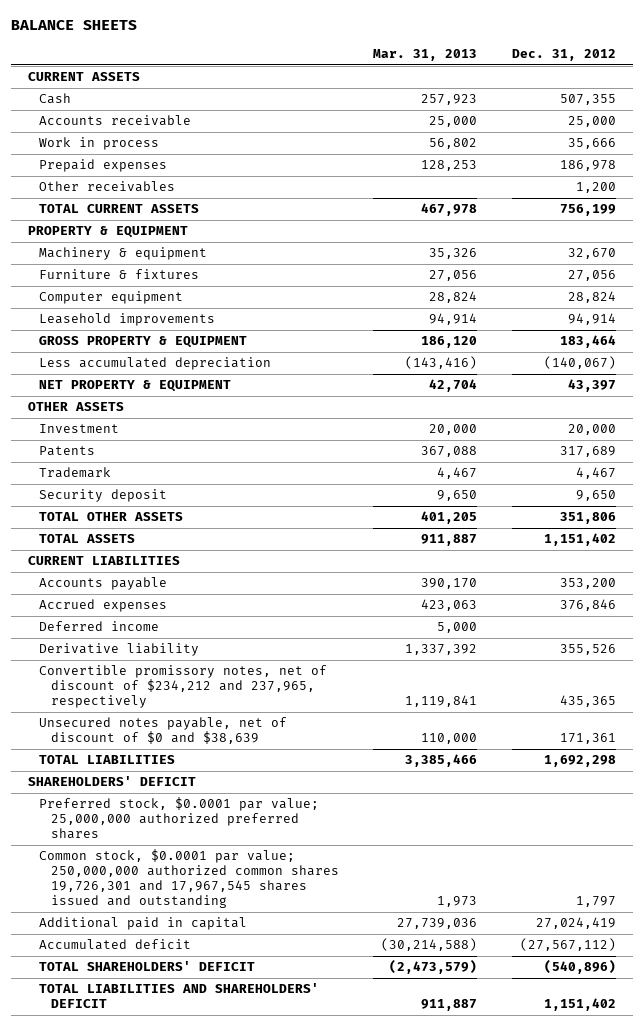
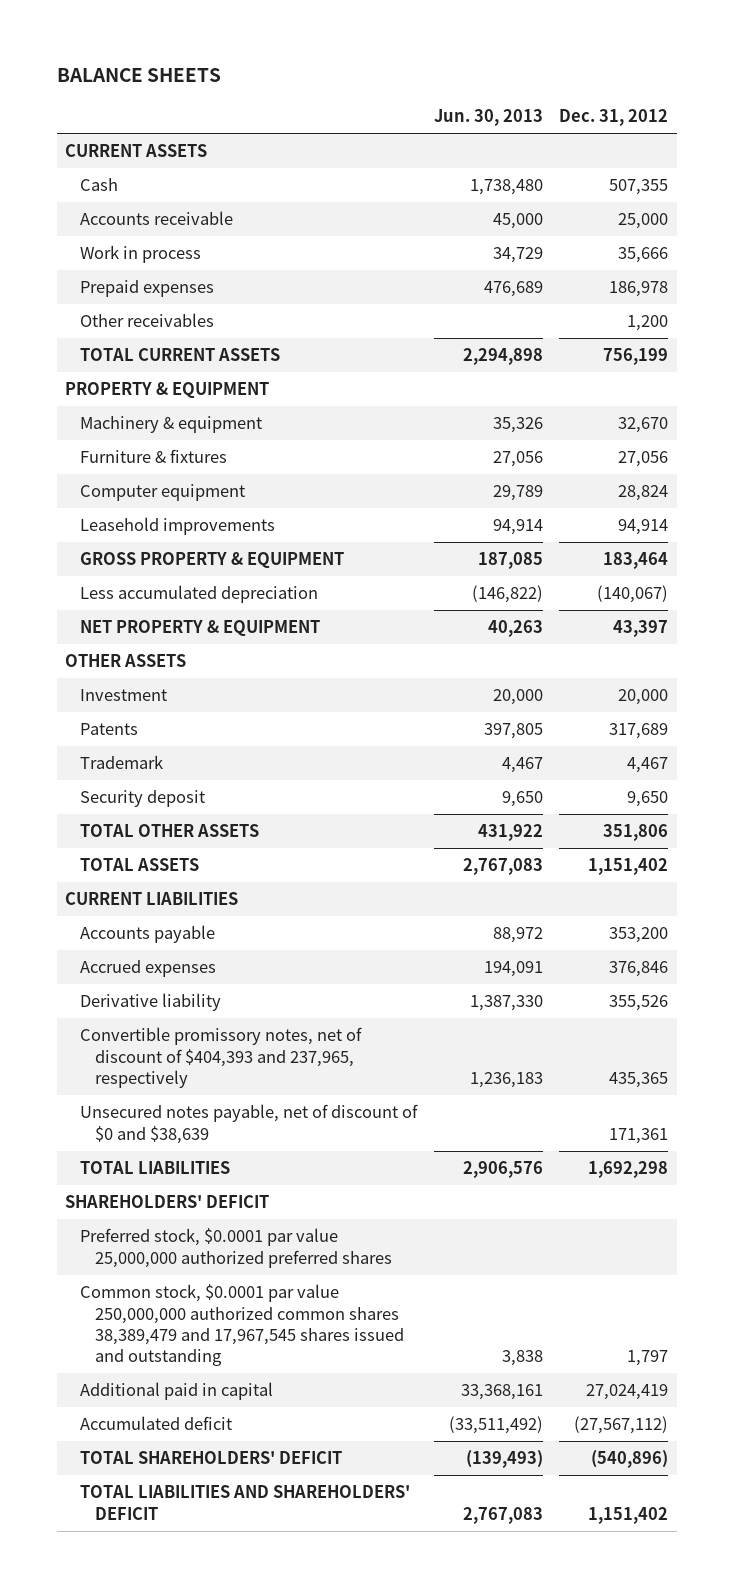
- | Mar. 31, 2013 | Dec. 31, 2012
+ | Jun. 30, 2013 | Dec. 31, 2012
- Deferred income | 5,000 |
- Convertible promissory notes, net of discount of $234,212 and 237,965, respectively | 1,119,841 | 435,365
+ Convertible promissory notes, net of discount of $404,393 and 237,965, respectively | 1,236,183 | 435,365
- Preferred stock, $0.0001 par value; 25,000,000 authorized preferred shares
- Common stock, $0.0001 par value; 250,000,000 authorized common shares 19,726,301 and 17,967,545 shares issued and outstanding | 1,973 | 1,797
+ Preferred stock, $0.0001 par value 25,000,000 authorized preferred shares
+ Common stock, $0.0001 par value 250,000,000 authorized common shares 38,389,479 and 17,967,545 shares issued and outstanding | 3,838 | 1,797

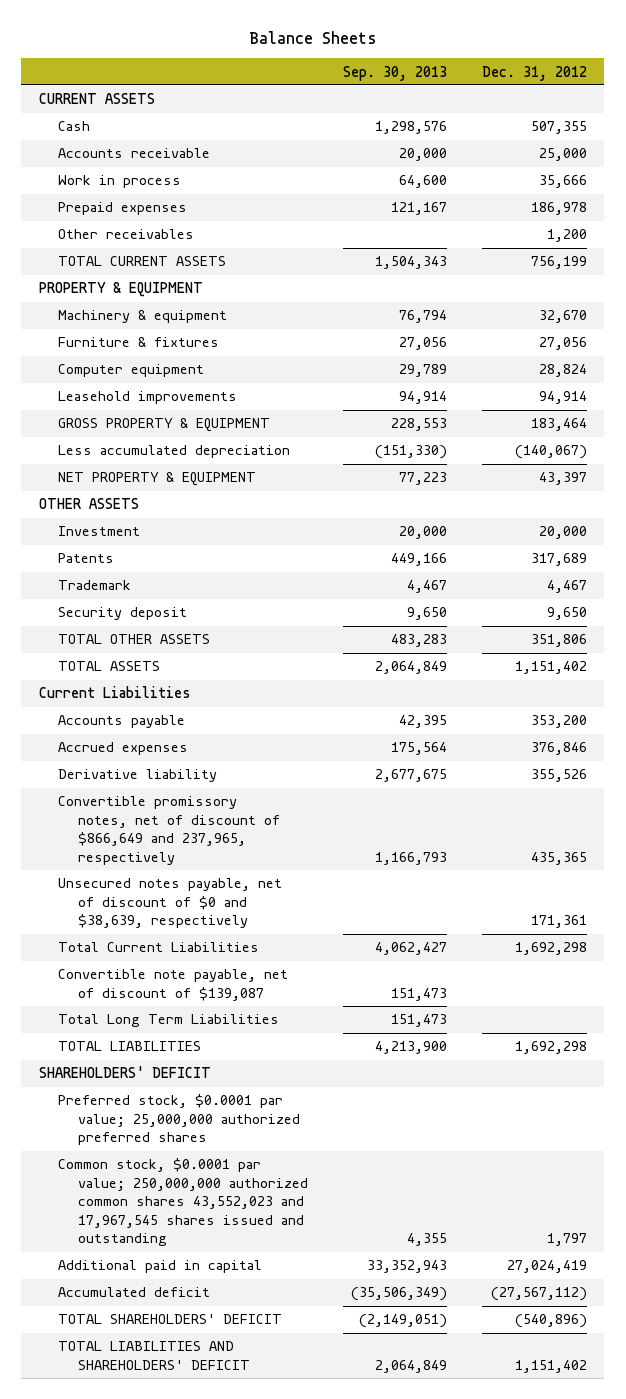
- BALANCE SHEETS
+ Balance Sheets
- | Jun. 30, 2013 | Dec. 31, 2012
+ | Sep. 30, 2013 | Dec. 31, 2012
- CURRENT LIABILITIES
+ Current Liabilities
- Convertible promissory notes, net of discount of $404,393 and 237,965, respectively | 1,236,183 | 435,365
- Unsecured notes payable, net of discount of $0 and $38,639 | | 171,361
+ Convertible promissory notes, net of discount of $866,649 and 237,965, respectively | 1,166,793 | 435,365
+ Unsecured notes payable, net of discount of $0 and $38,639, respectively | | 171,361
+ Total Current Liabilities | 4,062,427 | 1,692,298
+ Convertible note payable, net of discount of $139,087 | 151,473 |
+ Total Long Term Liabilities | 151,473 |
- Preferred stock, $0.0001 par value 25,000,000 authorized preferred shares
- Common stock, $0.0001 par value 250,000,000 authorized common shares 38,389,479 and 17,967,545 shares issued and outstanding | 3,838 | 1,797
+ Preferred stock, $0.0001 par value; 25,000,000 authorized preferred shares
+ Common stock, $0.0001 par value; 250,000,000 authorized common shares 43,552,023 and 17,967,545 shares issued and outstanding | 4,355 | 1,797

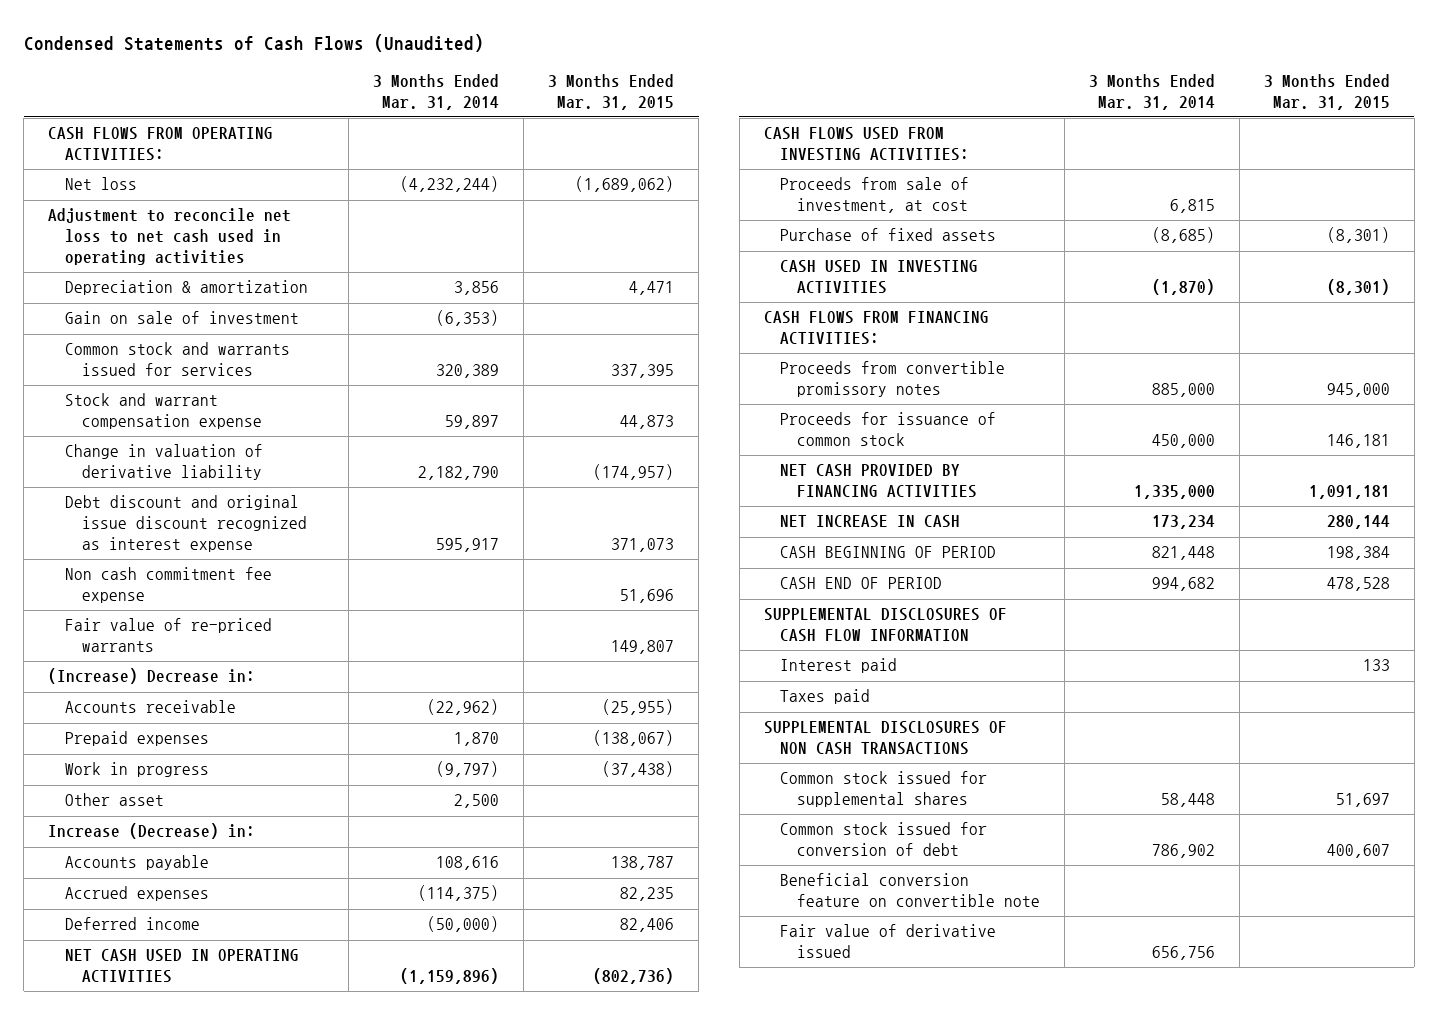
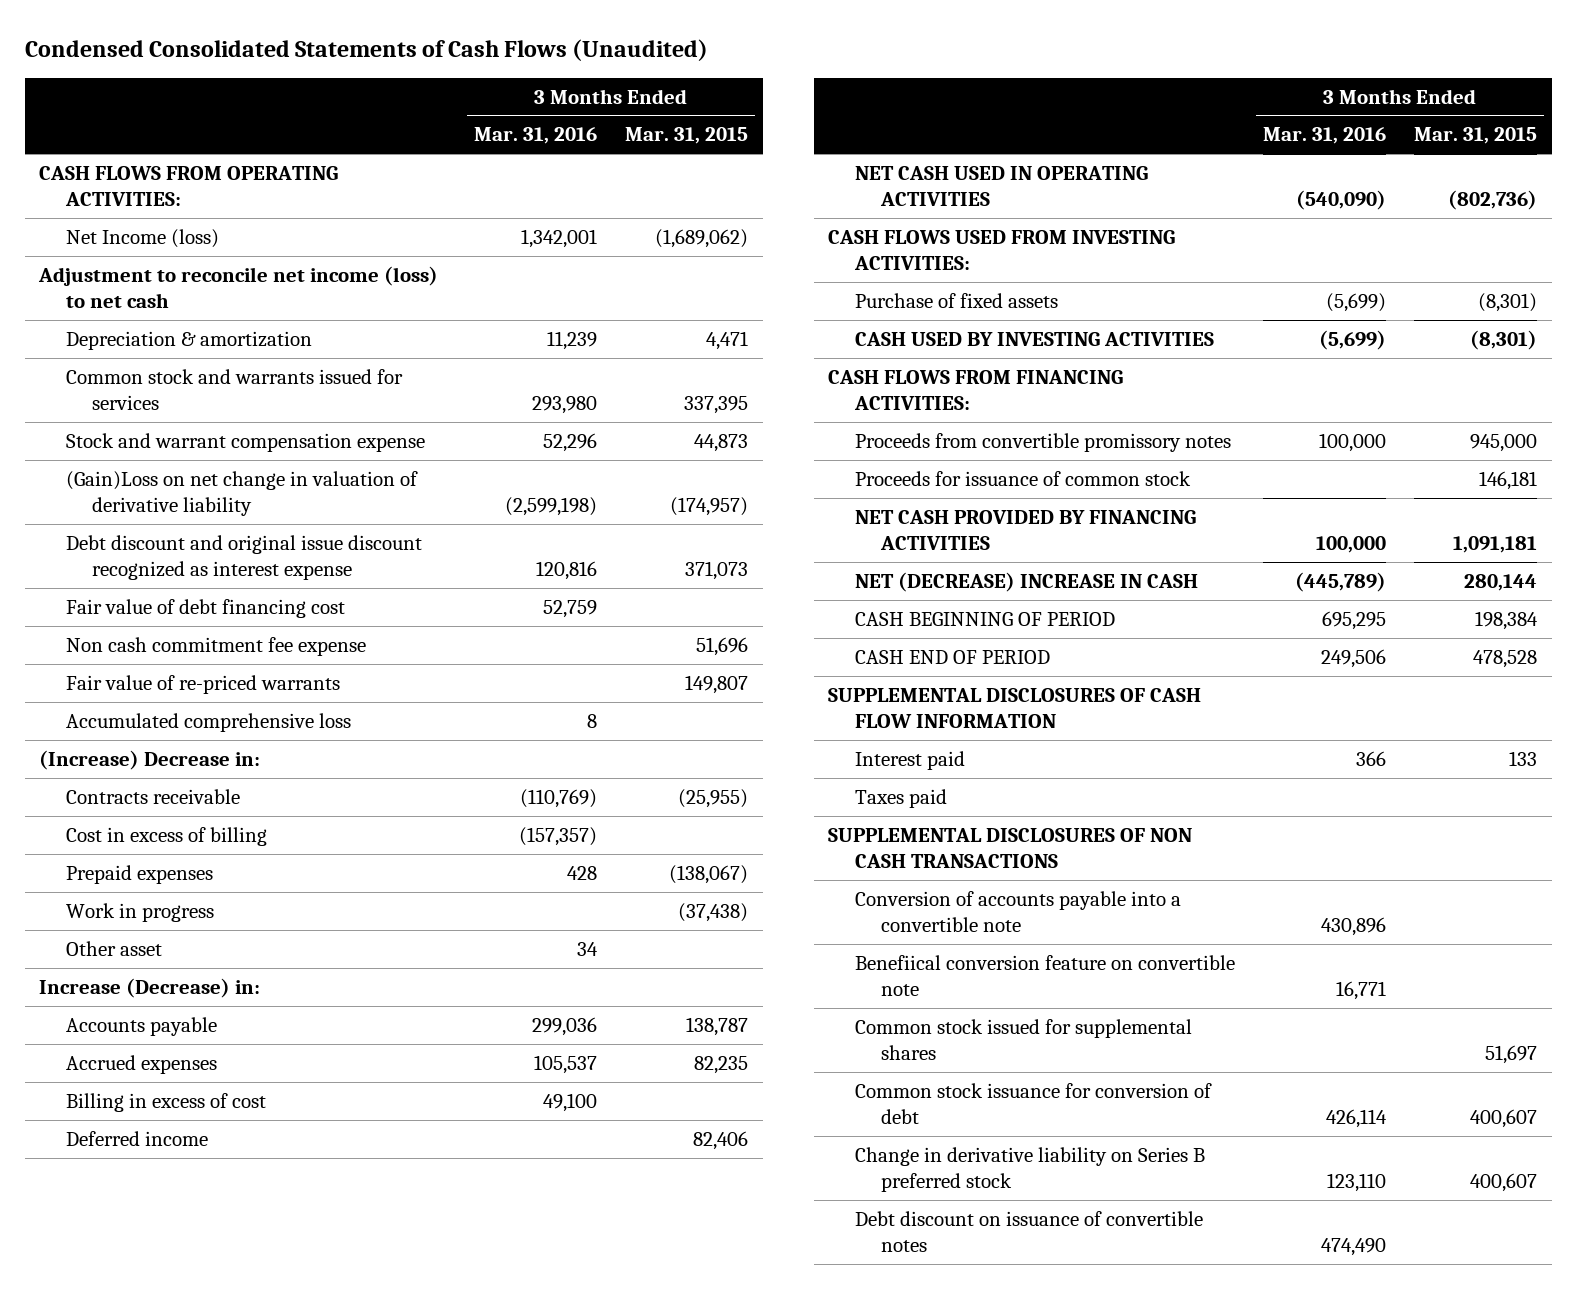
- Condensed Statements of Cash Flows (Unaudited)
+ Condensed Consolidated Statements of Cash Flows (Unaudited)
- | 3 Months Ended Mar. 31, 2014 | 3 Months Ended Mar. 31, 2015
+ | 3 Months Ended Mar. 31, 2016 | 3 Months Ended Mar. 31, 2015
- Net loss | (4,232,244) | (1,689,062)
- Adjustment to reconcile net loss to net cash used in operating activities
+ Net Income (loss) | 1,342,001 | (1,689,062)
+ Adjustment to reconcile net income (loss) to net cash
- Gain on sale of investment | (6,353) |
- Change in valuation of derivative liability | 2,182,790 | (174,957)
+ (Gain)Loss on net change in valuation of derivative liability | (2,599,198) | (174,957)
+ Fair value of debt financing cost | 52,759 |
+ Accumulated comprehensive loss | 8 |
- Accounts receivable | (22,962) | (25,955)
+ Contracts receivable | (110,769) | (25,955)
+ Cost in excess of billing | (157,357) |
+ Billing in excess of cost | 49,100 |
- Proceeds from sale of investment, at cost | 6,815 |
- CASH USED IN INVESTING ACTIVITIES | (1,870) | (8,301)
+ CASH USED BY INVESTING ACTIVITIES | (5,699) | (8,301)
- NET INCREASE IN CASH | 173,234 | 280,144
+ NET (DECREASE) INCREASE IN CASH | (445,789) | 280,144
+ Conversion of accounts payable into a convertible note | 430,896 |
+ Benefiical conversion feature on convertible note | 16,771 |
- Common stock issued for conversion of debt | 786,902 | 400,607
- Beneficial conversion feature on convertible note
- Fair value of derivative issued | 656,756 |
+ Common stock issuance for conversion of debt | 426,114 | 400,607
+ Change in derivative liability on Series B preferred stock | 123,110 | 400,607
+ Debt discount on issuance of convertible notes | 474,490 |

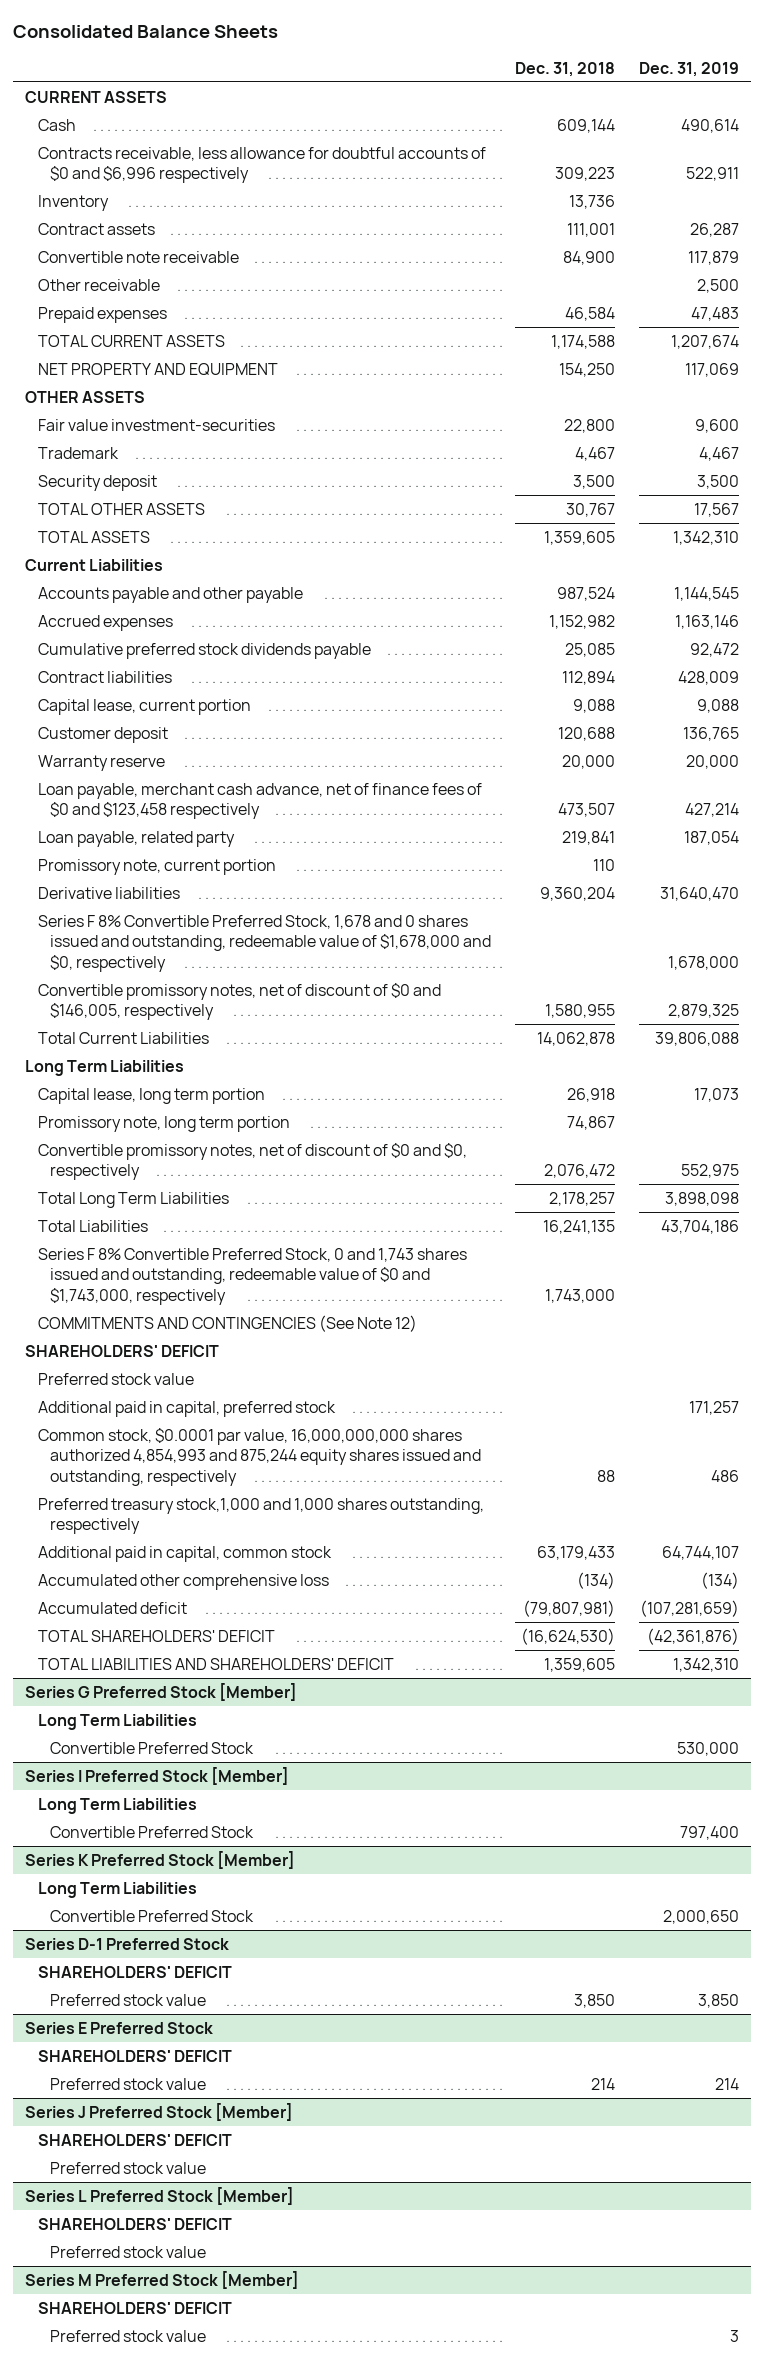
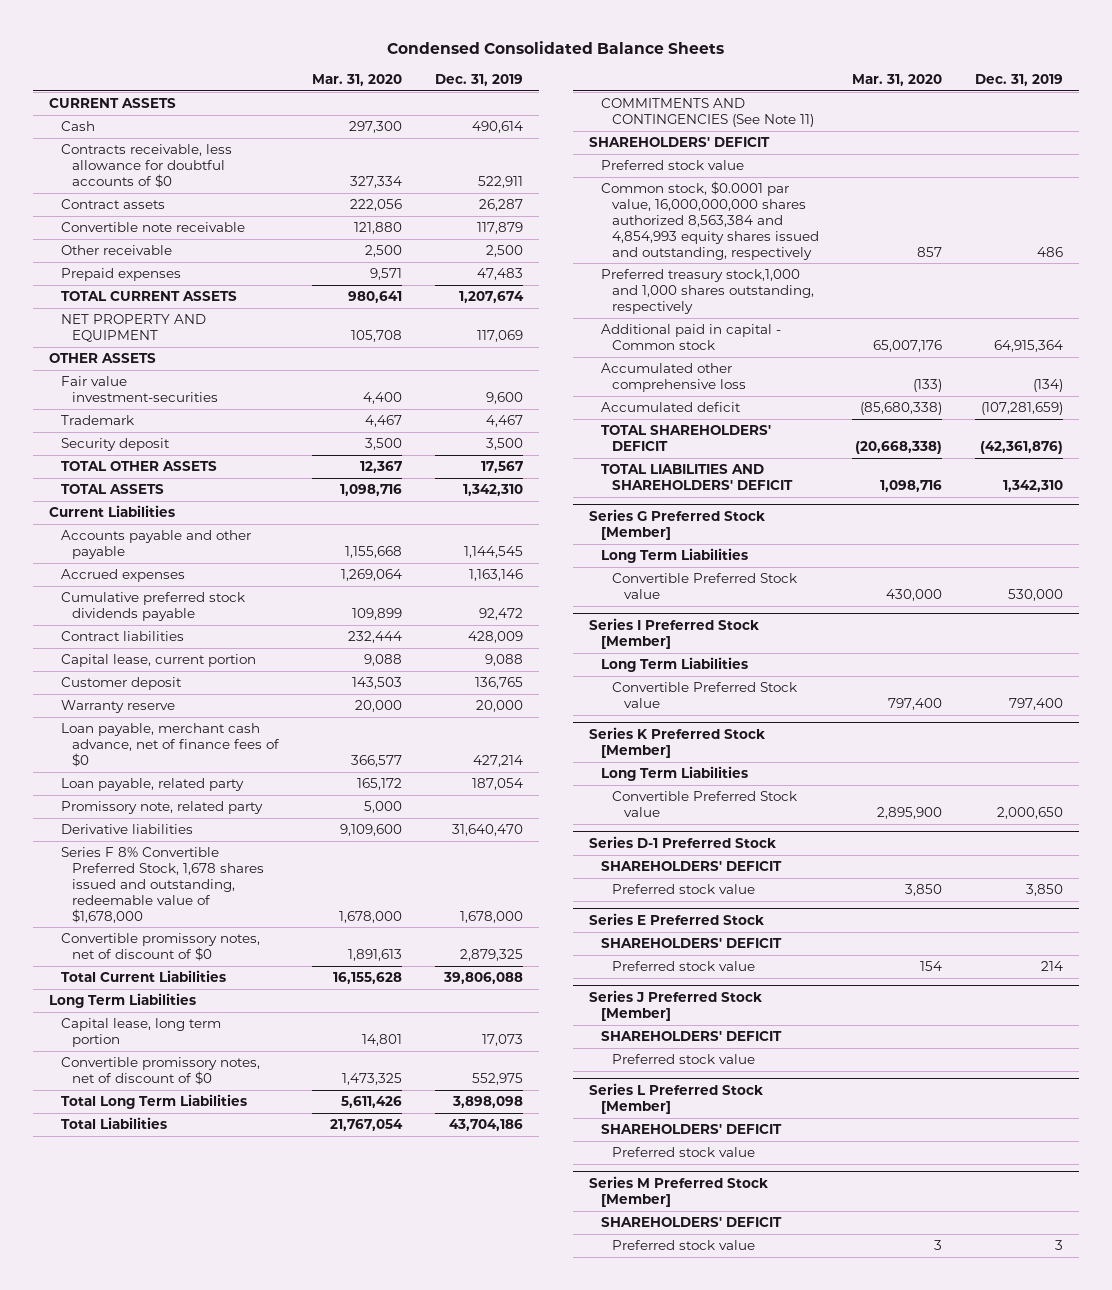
- Consolidated Balance Sheets
+ Condensed Consolidated Balance Sheets
- | Dec. 31, 2018 | Dec. 31, 2019
+ | Mar. 31, 2020 | Dec. 31, 2019
- Contracts receivable, less allowance for doubtful accounts of $0 and $6,996 respectively | 309,223 | 522,911
- Inventory | 13,736 |
+ Contracts receivable, less allowance for doubtful accounts of $0 | 327,334 | 522,911
- Loan payable, merchant cash advance, net of finance fees of $0 and $123,458 respectively | 473,507 | 427,214
+ Loan payable, merchant cash advance, net of finance fees of $0 | 366,577 | 427,214
- Promissory note, current portion | 110 |
+ Promissory note, related party | 5,000 |
- Series F 8% Convertible Preferred Stock, 1,678 and 0 shares issued and outstanding, redeemable value of $1,678,000 and $0, respectively | | 1,678,000
- Convertible promissory notes, net of discount of $0 and $146,005, respectively | 1,580,955 | 2,879,325
+ Series F 8% Convertible Preferred Stock, 1,678 shares issued and outstanding, redeemable value of $1,678,000 | 1,678,000 | 1,678,000
+ Convertible promissory notes, net of discount of $0 | 1,891,613 | 2,879,325
- Promissory note, long term portion | 74,867 |
- Convertible promissory notes, net of discount of $0 and $0, respectively | 2,076,472 | 552,975
+ Convertible promissory notes, net of discount of $0 | 1,473,325 | 552,975
- Series F 8% Convertible Preferred Stock, 0 and 1,743 shares issued and outstanding, redeemable value of $0 and $1,743,000, respectively | 1,743,000 |
- COMMITMENTS AND CONTINGENCIES (See Note 12)
+ COMMITMENTS AND CONTINGENCIES (See Note 11)
- Additional paid in capital, preferred stock | | 171,257
- Common stock, $0.0001 par value, 16,000,000,000 shares authorized 4,854,993 and 875,244 equity shares issued and outstanding, respectively | 88 | 486
+ Common stock, $0.0001 par value, 16,000,000,000 shares authorized 8,563,384 and 4,854,993 equity shares issued and outstanding, respectively | 857 | 486
- Additional paid in capital, common stock | 63,179,433 | 64,744,107
+ Additional paid in capital - Common stock | 65,007,176 | 64,915,364
@ Series G Preferred Stock [Member]
- Convertible Preferred Stock | | 530,000
+ Convertible Preferred Stock value | 430,000 | 530,000
@ Series I Preferred Stock [Member]
- Convertible Preferred Stock | | 797,400
+ Convertible Preferred Stock value | 797,400 | 797,400
@ Series K Preferred Stock [Member]
- Convertible Preferred Stock | | 2,000,650
+ Convertible Preferred Stock value | 2,895,900 | 2,000,650

